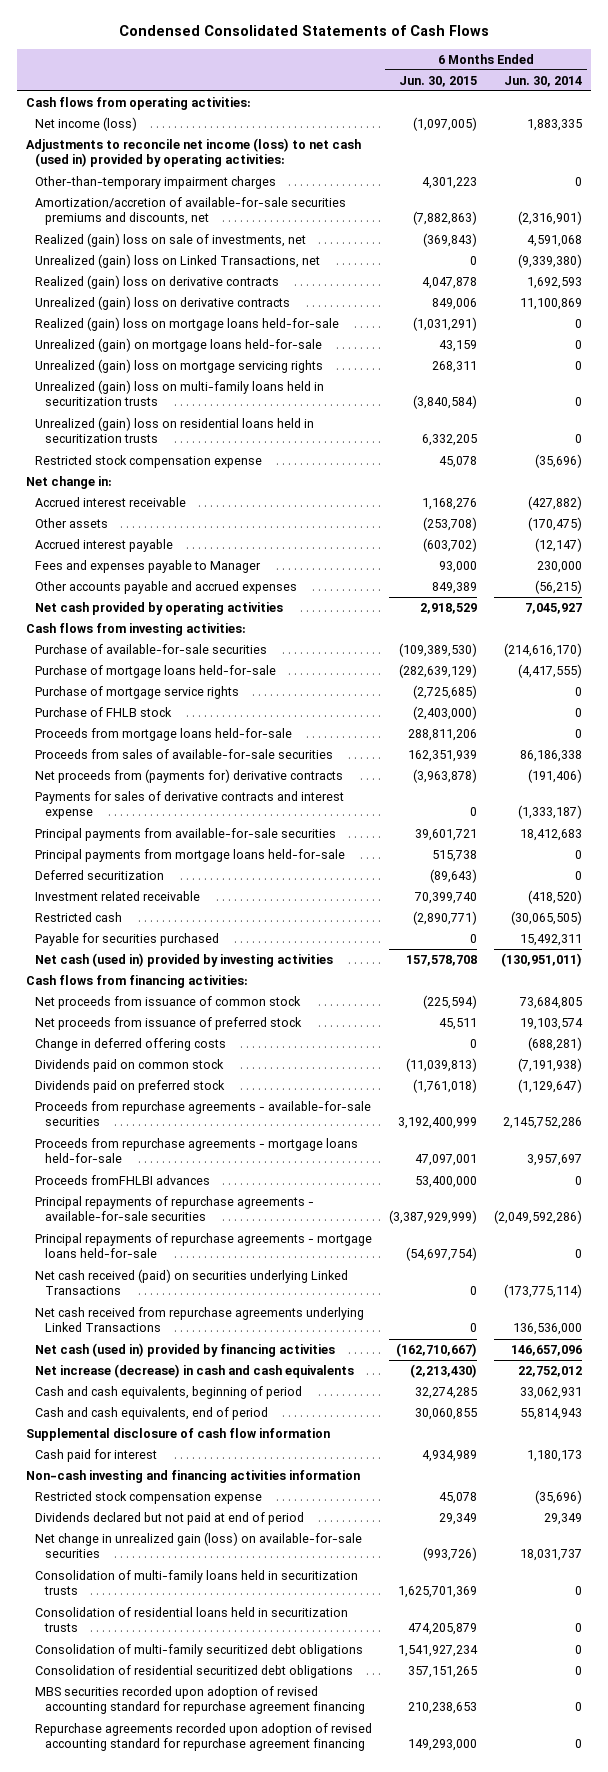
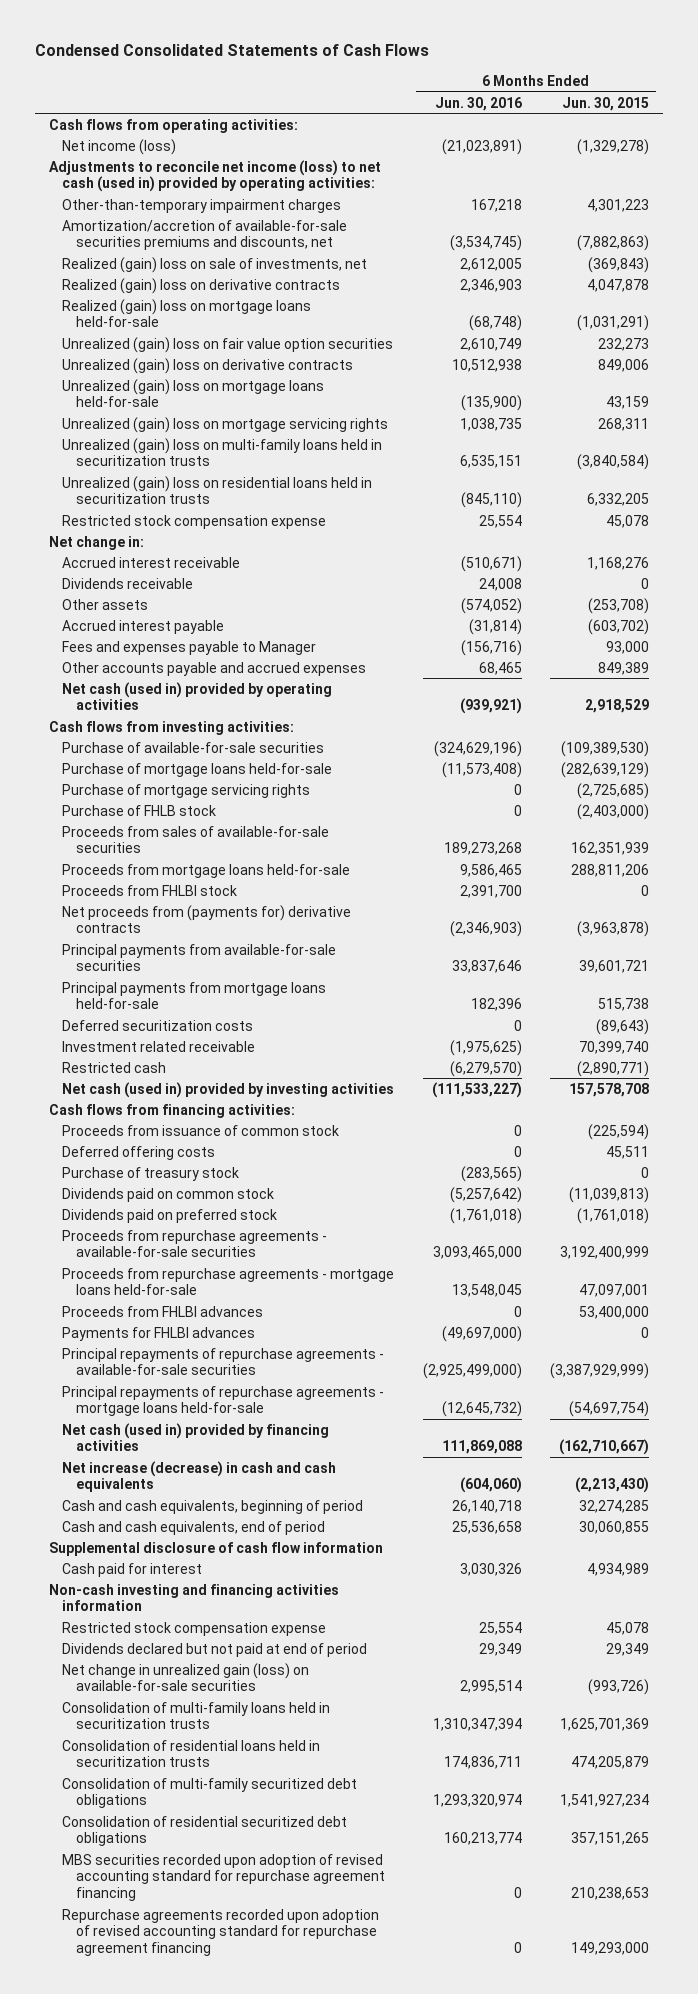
- | 6 Months Ended Jun. 30, 2015 | 6 Months Ended Jun. 30, 2014
+ | 6 Months Ended Jun. 30, 2016 | 6 Months Ended Jun. 30, 2015
- Net income (loss) | (1,097,005) | 1,883,335
+ Net income (loss) | (21,023,891) | (1,329,278)
- Unrealized (gain) loss on Linked Transactions, net | 0 | (9,339,380)
- Unrealized (gain) on mortgage loans held-for-sale | 43,159 | 0
+ Unrealized (gain) loss on fair value option securities | 2,610,749 | 232,273
moved down: Unrealized (gain) loss on derivative contracts | 10,512,938 | 849,006
+ Unrealized (gain) loss on mortgage loans held-for-sale | (135,900) | 43,159
+ Dividends receivable | 24,008 | 0
- Net cash provided by operating activities | 2,918,529 | 7,045,927
+ Net cash (used in) provided by operating activities | (939,921) | 2,918,529
- Purchase of mortgage service rights | (2,725,685) | 0
+ Purchase of mortgage servicing rights | 0 | (2,725,685)
moved down: Proceeds from mortgage loans held-for-sale | 9,586,465 | 288,811,206
+ Proceeds from FHLBI stock | 2,391,700 | 0
- Payments for sales of derivative contracts and interest expense | 0 | (1,333,187)
- Deferred securitization | (89,643) | 0
+ Deferred securitization costs | 0 | (89,643)
- Payable for securities purchased | 0 | 15,492,311
- Net proceeds from issuance of common stock | (225,594) | 73,684,805
- Net proceeds from issuance of preferred stock | 45,511 | 19,103,574
- Change in deferred offering costs | 0 | (688,281)
+ Proceeds from issuance of common stock | 0 | (225,594)
+ Deferred offering costs | 0 | 45,511
+ Purchase of treasury stock | (283,565) | 0
- Proceeds fromFHLBI advances | 53,400,000 | 0
+ Proceeds from FHLBI advances | 0 | 53,400,000
+ Payments for FHLBI advances | (49,697,000) | 0
- Net cash received (paid) on securities underlying Linked Transactions | 0 | (173,775,114)
- Net cash received from repurchase agreements underlying Linked Transactions | 0 | 136,536,000

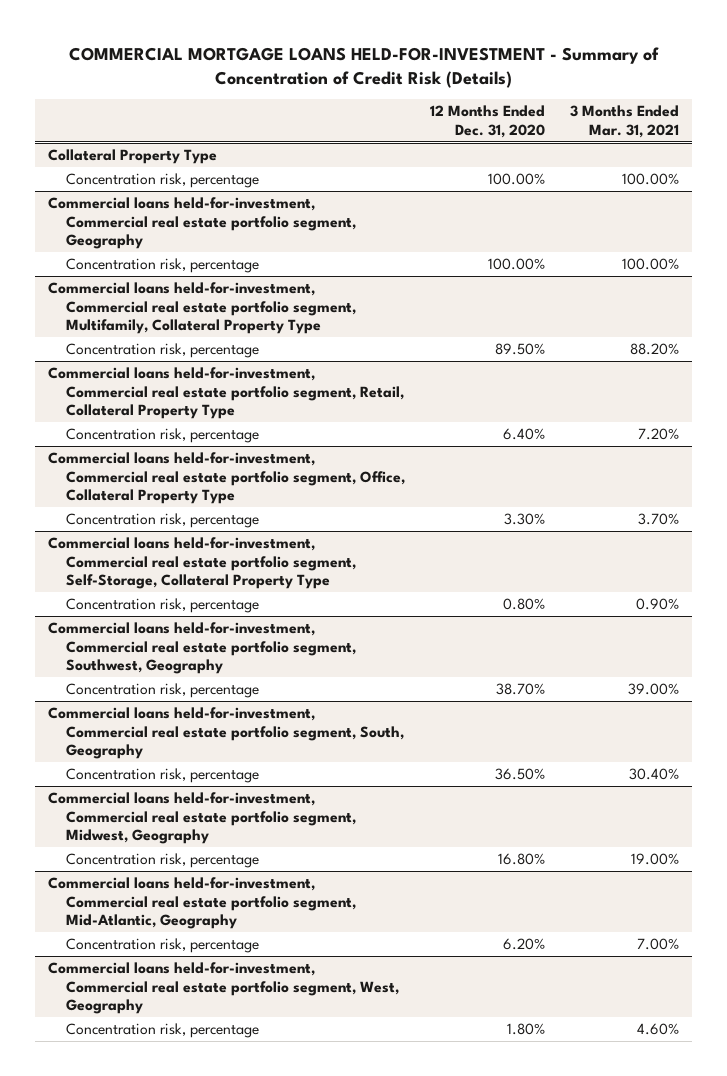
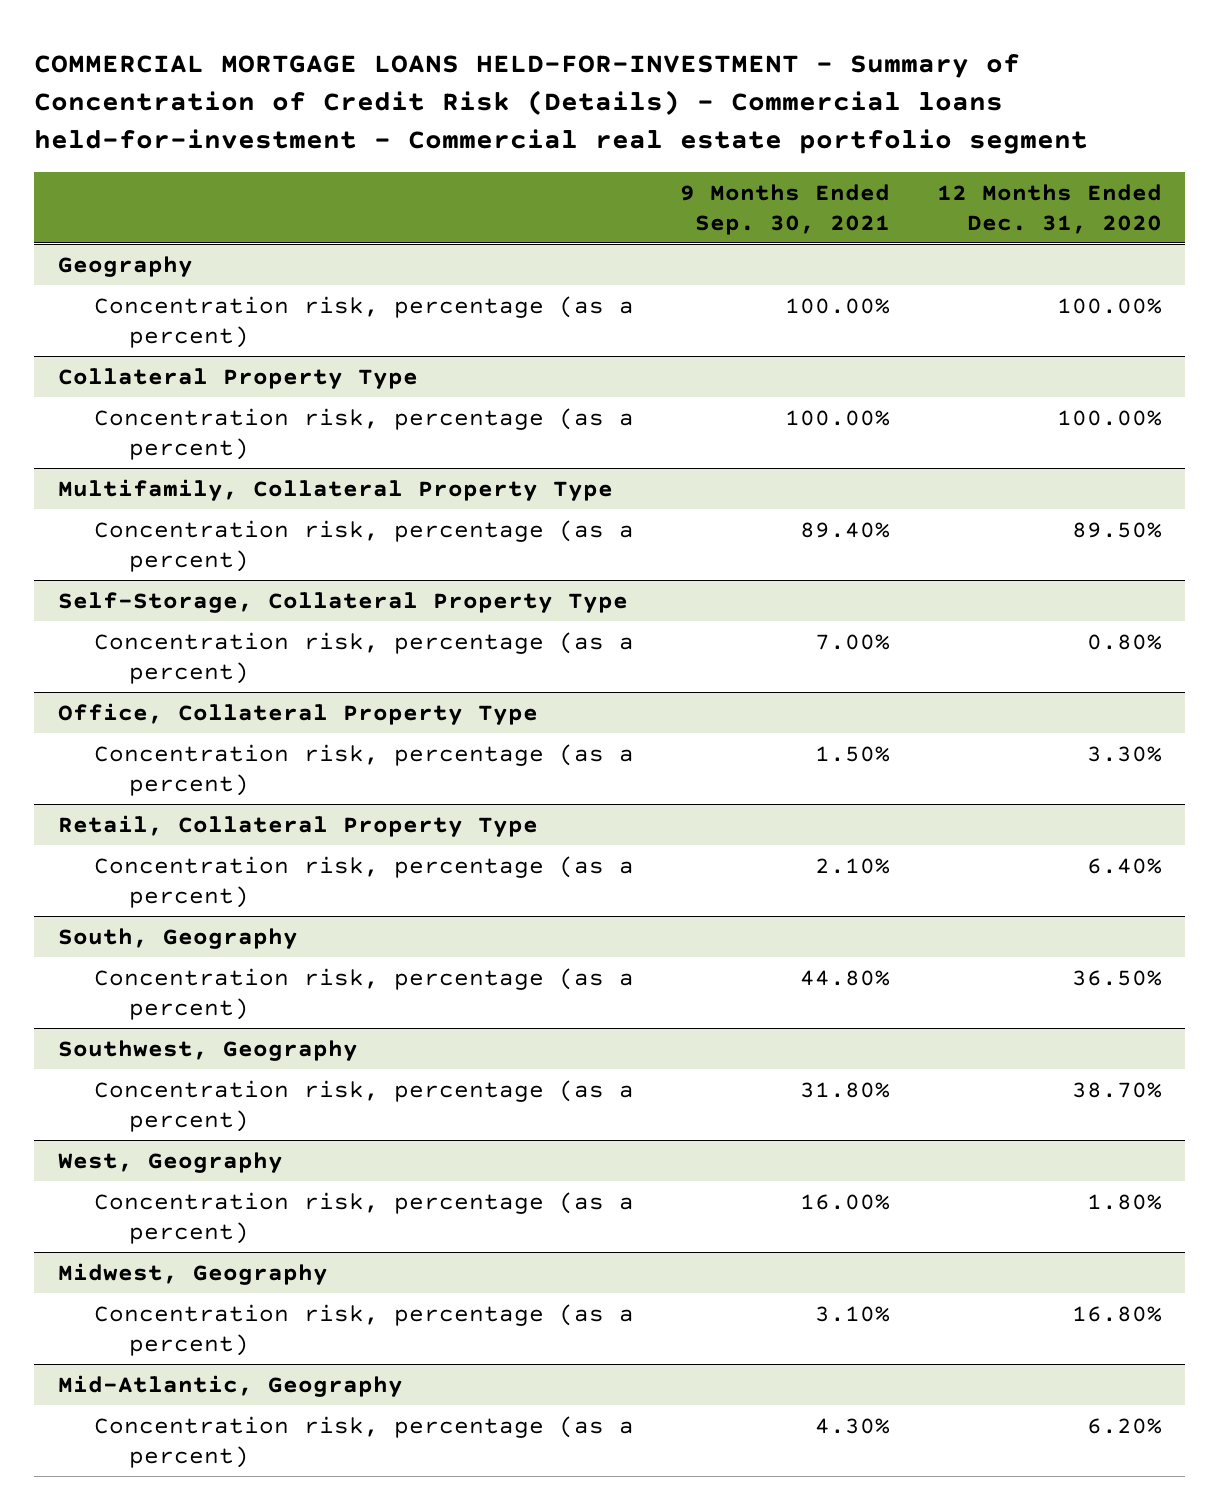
- COMMERCIAL MORTGAGE LOANS HELD-FOR-INVESTMENT - Summary of Concentration of Credit Risk (Details)
+ COMMERCIAL MORTGAGE LOANS HELD-FOR-INVESTMENT - Summary of Concentration of Credit Risk (Details) - Commercial loans held-for-investment - Commercial real estate portfolio segment
- | 12 Months Ended Dec. 31, 2020 | 3 Months Ended Mar. 31, 2021
+ | 9 Months Ended Sep. 30, 2021 | 12 Months Ended Dec. 31, 2020
+ Geography
+ Concentration risk, percentage (as a percent) | 100.00% | 100.00%
@ Collateral Property Type
- Concentration risk, percentage | 100.00% | 100.00%
- Commercial loans held-for-investment, Commercial real estate portfolio segment, Geography
- Concentration risk, percentage | 100.00% | 100.00%
- Commercial loans held-for-investment, Commercial real estate portfolio segment, Multifamily, Collateral Property Type
- Concentration risk, percentage | 89.50% | 88.20%
- Commercial loans held-for-investment, Commercial real estate portfolio segment, Retail, Collateral Property Type
- Concentration risk, percentage | 6.40% | 7.20%
- Commercial loans held-for-investment, Commercial real estate portfolio segment, Office, Collateral Property Type
- Concentration risk, percentage | 3.30% | 3.70%
- Commercial loans held-for-investment, Commercial real estate portfolio segment, Self-Storage, Collateral Property Type
- Concentration risk, percentage | 0.80% | 0.90%
- Commercial loans held-for-investment, Commercial real estate portfolio segment, Southwest, Geography
- Concentration risk, percentage | 38.70% | 39.00%
- Commercial loans held-for-investment, Commercial real estate portfolio segment, South, Geography
- Concentration risk, percentage | 36.50% | 30.40%
- Commercial loans held-for-investment, Commercial real estate portfolio segment, Midwest, Geography
- Concentration risk, percentage | 16.80% | 19.00%
- Commercial loans held-for-investment, Commercial real estate portfolio segment, Mid-Atlantic, Geography
- Concentration risk, percentage | 6.20% | 7.00%
- Commercial loans held-for-investment, Commercial real estate portfolio segment, West, Geography
- Concentration risk, percentage | 1.80% | 4.60%
@ Collateral Property Type
+ Concentration risk, percentage (as a percent) | 100.00% | 100.00%
+ Multifamily, Collateral Property Type
+ Concentration risk, percentage (as a percent) | 89.40% | 89.50%
+ Self-Storage, Collateral Property Type
+ Concentration risk, percentage (as a percent) | 7.00% | 0.80%
+ Office, Collateral Property Type
+ Concentration risk, percentage (as a percent) | 1.50% | 3.30%
+ Retail, Collateral Property Type
+ Concentration risk, percentage (as a percent) | 2.10% | 6.40%
+ South, Geography
+ Concentration risk, percentage (as a percent) | 44.80% | 36.50%
+ Southwest, Geography
+ Concentration risk, percentage (as a percent) | 31.80% | 38.70%
+ West, Geography
+ Concentration risk, percentage (as a percent) | 16.00% | 1.80%
+ Midwest, Geography
+ Concentration risk, percentage (as a percent) | 3.10% | 16.80%
+ Mid-Atlantic, Geography
+ Concentration risk, percentage (as a percent) | 4.30% | 6.20%

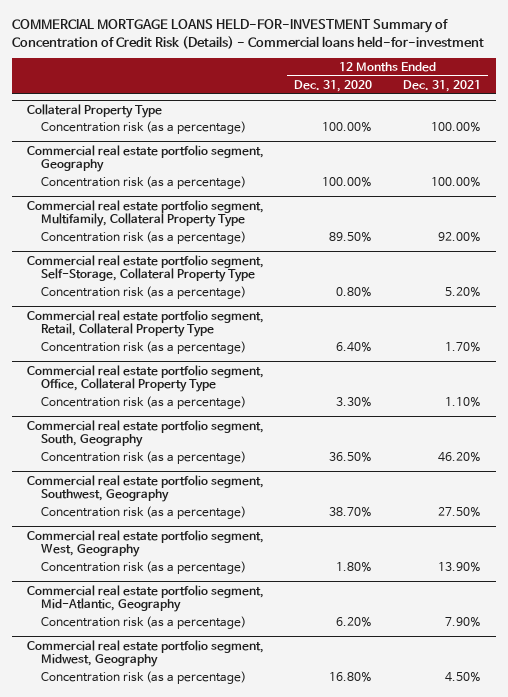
- COMMERCIAL MORTGAGE LOANS HELD-FOR-INVESTMENT - Summary of Concentration of Credit Risk (Details) - Commercial loans held-for-investment - Commercial real estate portfolio segment
+ COMMERCIAL MORTGAGE LOANS HELD-FOR-INVESTMENT Summary of Concentration of Credit Risk (Details) - Commercial loans held-for-investment
- | 9 Months Ended Sep. 30, 2021 | 12 Months Ended Dec. 31, 2020
+ | 12 Months Ended Dec. 31, 2020 | 12 Months Ended Dec. 31, 2021
- Geography
- Concentration risk, percentage (as a percent) | 100.00% | 100.00%
@ Collateral Property Type
- Concentration risk, percentage (as a percent) | 100.00% | 100.00%
- Multifamily, Collateral Property Type
- Concentration risk, percentage (as a percent) | 89.40% | 89.50%
- Self-Storage, Collateral Property Type
- Concentration risk, percentage (as a percent) | 7.00% | 0.80%
- Office, Collateral Property Type
- Concentration risk, percentage (as a percent) | 1.50% | 3.30%
- Retail, Collateral Property Type
- Concentration risk, percentage (as a percent) | 2.10% | 6.40%
- South, Geography
- Concentration risk, percentage (as a percent) | 44.80% | 36.50%
- Southwest, Geography
- Concentration risk, percentage (as a percent) | 31.80% | 38.70%
- West, Geography
- Concentration risk, percentage (as a percent) | 16.00% | 1.80%
- Midwest, Geography
- Concentration risk, percentage (as a percent) | 3.10% | 16.80%
- Mid-Atlantic, Geography
- Concentration risk, percentage (as a percent) | 4.30% | 6.20%
@ Collateral Property Type
+ Concentration risk (as a percentage) | 100.00% | 100.00%
+ Commercial real estate portfolio segment, Geography
+ Concentration risk (as a percentage) | 100.00% | 100.00%
+ Commercial real estate portfolio segment, Multifamily, Collateral Property Type
+ Concentration risk (as a percentage) | 89.50% | 92.00%
+ Commercial real estate portfolio segment, Self-Storage, Collateral Property Type
+ Concentration risk (as a percentage) | 0.80% | 5.20%
+ Commercial real estate portfolio segment, Retail, Collateral Property Type
+ Concentration risk (as a percentage) | 6.40% | 1.70%
+ Commercial real estate portfolio segment, Office, Collateral Property Type
+ Concentration risk (as a percentage) | 3.30% | 1.10%
+ Commercial real estate portfolio segment, South, Geography
+ Concentration risk (as a percentage) | 36.50% | 46.20%
+ Commercial real estate portfolio segment, Southwest, Geography
+ Concentration risk (as a percentage) | 38.70% | 27.50%
+ Commercial real estate portfolio segment, West, Geography
+ Concentration risk (as a percentage) | 1.80% | 13.90%
+ Commercial real estate portfolio segment, Mid-Atlantic, Geography
+ Concentration risk (as a percentage) | 6.20% | 7.90%
+ Commercial real estate portfolio segment, Midwest, Geography
+ Concentration risk (as a percentage) | 16.80% | 4.50%

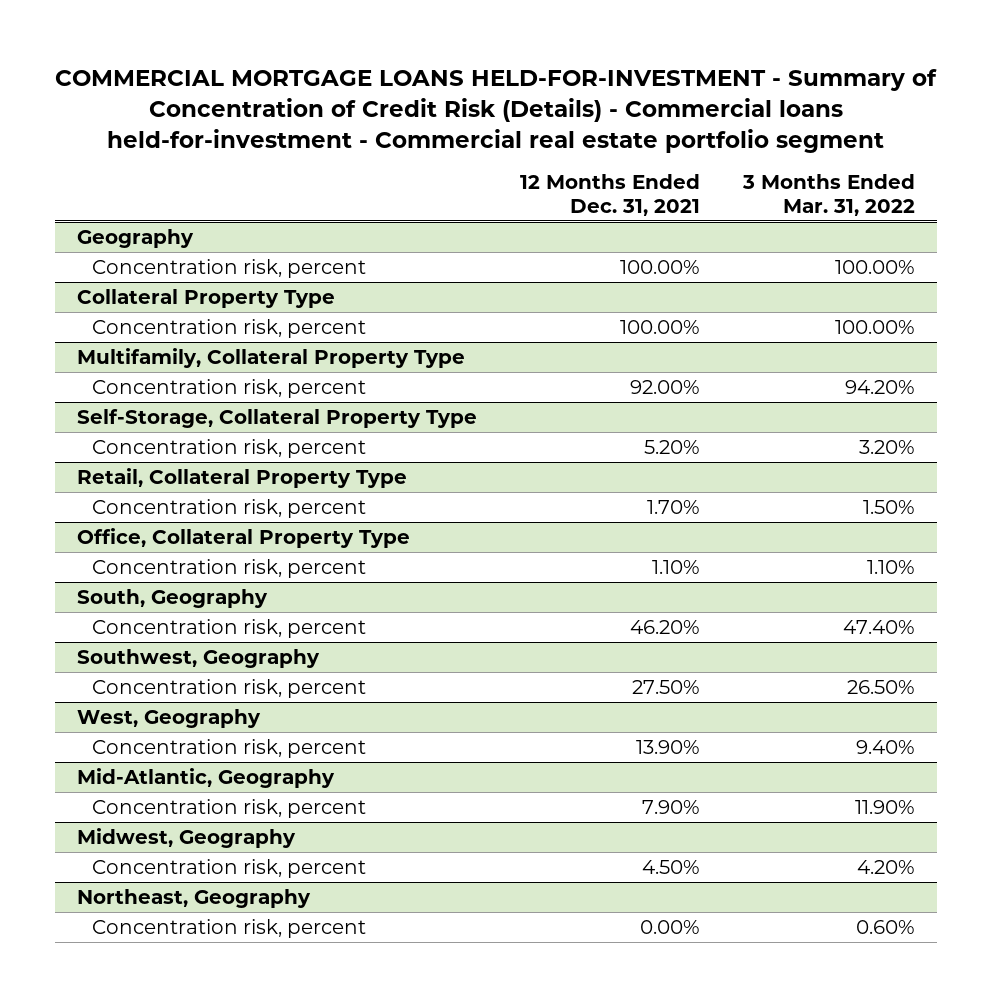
- COMMERCIAL MORTGAGE LOANS HELD-FOR-INVESTMENT Summary of Concentration of Credit Risk (Details) - Commercial loans held-for-investment
+ COMMERCIAL MORTGAGE LOANS HELD-FOR-INVESTMENT - Summary of Concentration of Credit Risk (Details) - Commercial loans held-for-investment - Commercial real estate portfolio segment
- | 12 Months Ended Dec. 31, 2020 | 12 Months Ended Dec. 31, 2021
+ | 12 Months Ended Dec. 31, 2021 | 3 Months Ended Mar. 31, 2022
+ Geography
+ Concentration risk, percent | 100.00% | 100.00%
@ Collateral Property Type
- Concentration risk (as a percentage) | 100.00% | 100.00%
- Commercial real estate portfolio segment, Geography
- Concentration risk (as a percentage) | 100.00% | 100.00%
- Commercial real estate portfolio segment, Multifamily, Collateral Property Type
- Concentration risk (as a percentage) | 89.50% | 92.00%
- Commercial real estate portfolio segment, Self-Storage, Collateral Property Type
- Concentration risk (as a percentage) | 0.80% | 5.20%
- Commercial real estate portfolio segment, Retail, Collateral Property Type
- Concentration risk (as a percentage) | 6.40% | 1.70%
- Commercial real estate portfolio segment, Office, Collateral Property Type
- Concentration risk (as a percentage) | 3.30% | 1.10%
- Commercial real estate portfolio segment, South, Geography
- Concentration risk (as a percentage) | 36.50% | 46.20%
- Commercial real estate portfolio segment, Southwest, Geography
- Concentration risk (as a percentage) | 38.70% | 27.50%
- Commercial real estate portfolio segment, West, Geography
- Concentration risk (as a percentage) | 1.80% | 13.90%
- Commercial real estate portfolio segment, Mid-Atlantic, Geography
- Concentration risk (as a percentage) | 6.20% | 7.90%
- Commercial real estate portfolio segment, Midwest, Geography
- Concentration risk (as a percentage) | 16.80% | 4.50%
@ Collateral Property Type
+ Concentration risk, percent | 100.00% | 100.00%
+ Multifamily, Collateral Property Type
+ Concentration risk, percent | 92.00% | 94.20%
+ Self-Storage, Collateral Property Type
+ Concentration risk, percent | 5.20% | 3.20%
+ Retail, Collateral Property Type
+ Concentration risk, percent | 1.70% | 1.50%
+ Office, Collateral Property Type
+ Concentration risk, percent | 1.10% | 1.10%
+ South, Geography
+ Concentration risk, percent | 46.20% | 47.40%
+ Southwest, Geography
+ Concentration risk, percent | 27.50% | 26.50%
+ West, Geography
+ Concentration risk, percent | 13.90% | 9.40%
+ Mid-Atlantic, Geography
+ Concentration risk, percent | 7.90% | 11.90%
+ Midwest, Geography
+ Concentration risk, percent | 4.50% | 4.20%
+ Northeast, Geography
+ Concentration risk, percent | 0.00% | 0.60%

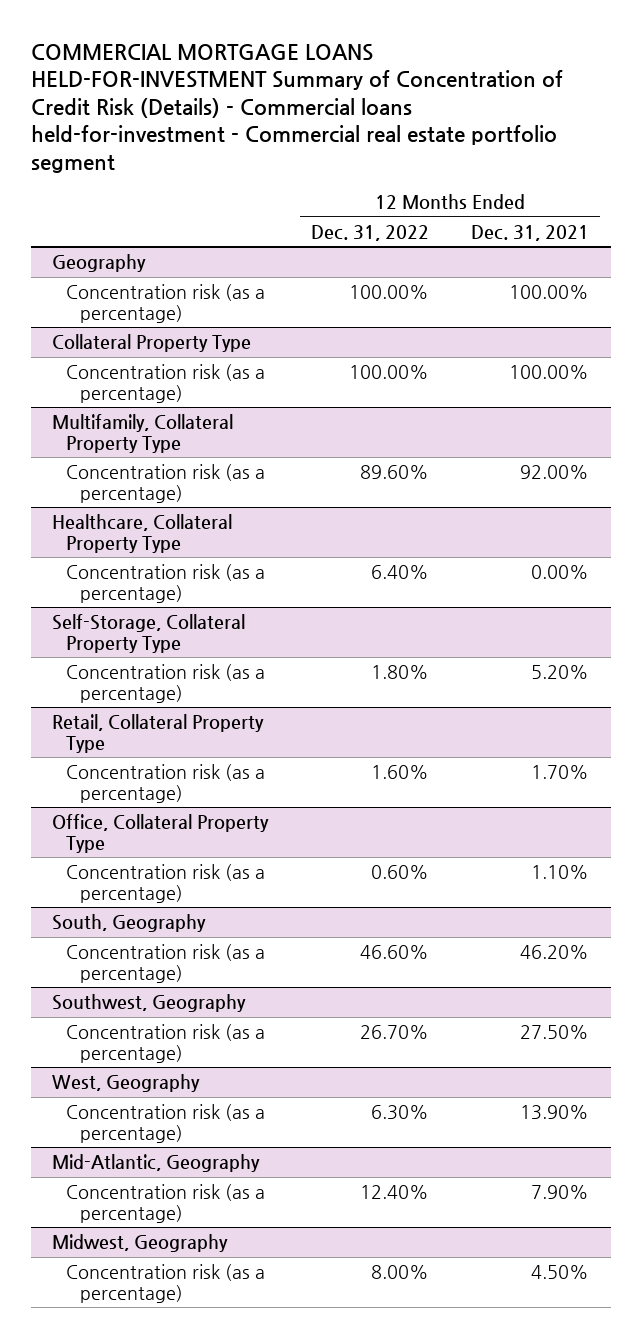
- COMMERCIAL MORTGAGE LOANS HELD-FOR-INVESTMENT - Summary of Concentration of Credit Risk (Details) - Commercial loans held-for-investment - Commercial real estate portfolio segment
+ COMMERCIAL MORTGAGE LOANS HELD-FOR-INVESTMENT Summary of Concentration of Credit Risk (Details) - Commercial loans held-for-investment - Commercial real estate portfolio segment
- | 12 Months Ended Dec. 31, 2021 | 3 Months Ended Mar. 31, 2022
+ | 12 Months Ended Dec. 31, 2022 | 12 Months Ended Dec. 31, 2021
@ Geography
- Concentration risk, percent | 100.00% | 100.00%
+ Concentration risk (as a percentage) | 100.00% | 100.00%
@ Collateral Property Type
- Concentration risk, percent | 100.00% | 100.00%
+ Concentration risk (as a percentage) | 100.00% | 100.00%
@ Multifamily, Collateral Property Type
- Concentration risk, percent | 92.00% | 94.20%
+ Concentration risk (as a percentage) | 89.60% | 92.00%
+ Healthcare, Collateral Property Type
+ Concentration risk (as a percentage) | 6.40% | 0.00%
@ Self-Storage, Collateral Property Type
- Concentration risk, percent | 5.20% | 3.20%
+ Concentration risk (as a percentage) | 1.80% | 5.20%
@ Retail, Collateral Property Type
- Concentration risk, percent | 1.70% | 1.50%
+ Concentration risk (as a percentage) | 1.60% | 1.70%
@ Office, Collateral Property Type
- Concentration risk, percent | 1.10% | 1.10%
+ Concentration risk (as a percentage) | 0.60% | 1.10%
@ South, Geography
- Concentration risk, percent | 46.20% | 47.40%
+ Concentration risk (as a percentage) | 46.60% | 46.20%
@ Southwest, Geography
- Concentration risk, percent | 27.50% | 26.50%
+ Concentration risk (as a percentage) | 26.70% | 27.50%
@ West, Geography
- Concentration risk, percent | 13.90% | 9.40%
+ Concentration risk (as a percentage) | 6.30% | 13.90%
@ Mid-Atlantic, Geography
- Concentration risk, percent | 7.90% | 11.90%
+ Concentration risk (as a percentage) | 12.40% | 7.90%
@ Midwest, Geography
- Concentration risk, percent | 4.50% | 4.20%
- Northeast, Geography
- Concentration risk, percent | 0.00% | 0.60%
@ Midwest, Geography
+ Concentration risk (as a percentage) | 8.00% | 4.50%

